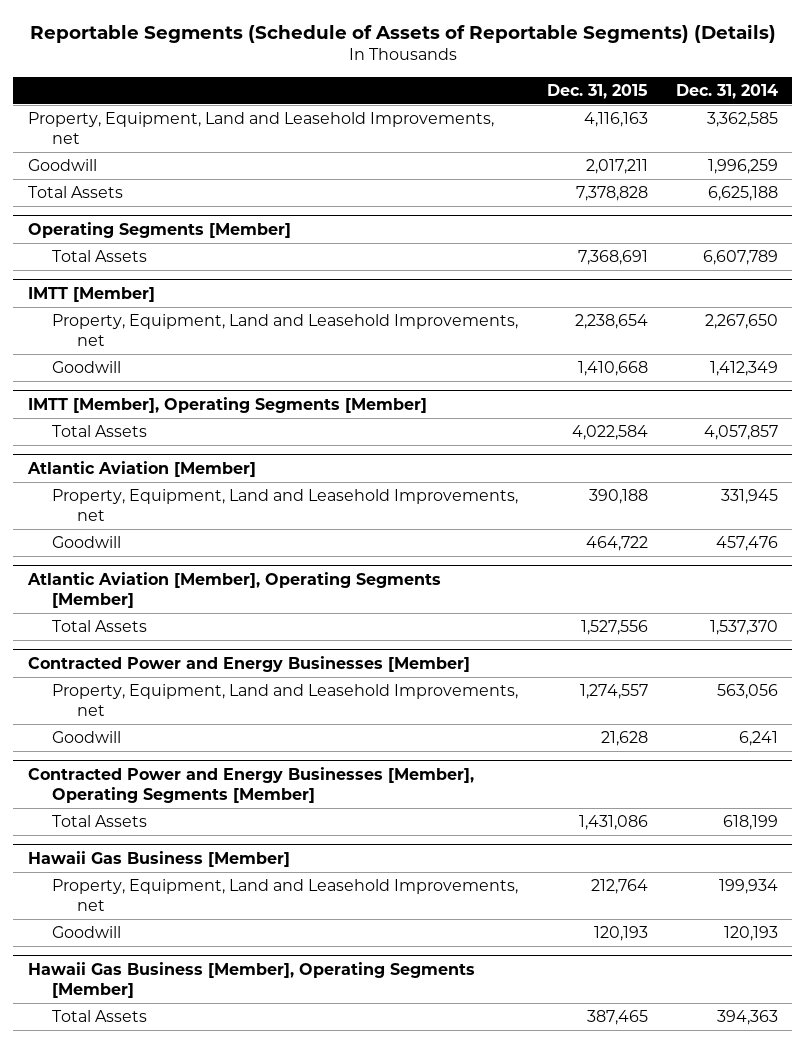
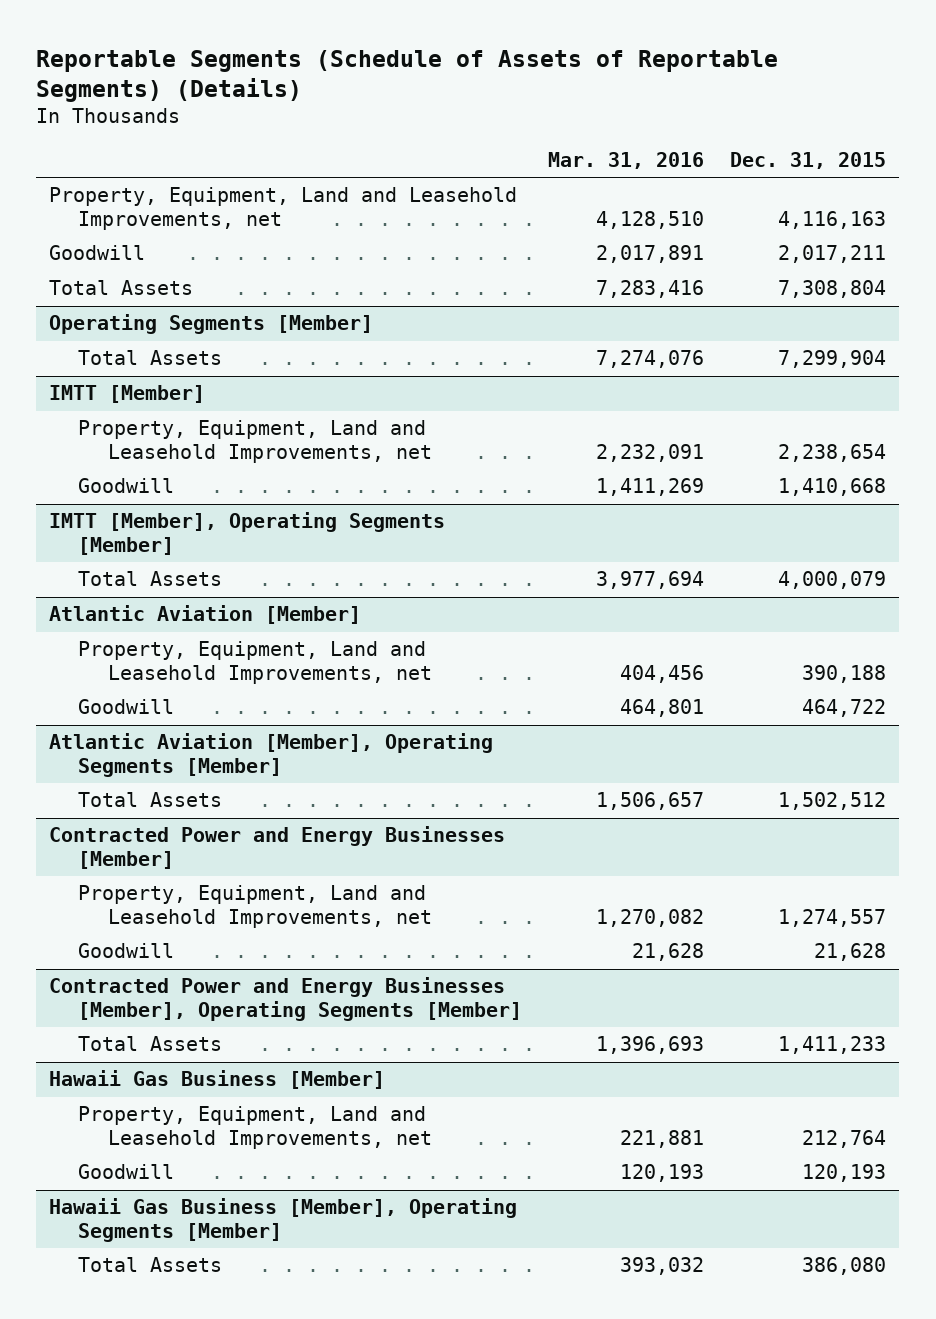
- | Dec. 31, 2015 | Dec. 31, 2014
+ | Mar. 31, 2016 | Dec. 31, 2015
- Total Assets | 7,378,828 | 6,625,188
+ Total Assets | 7,283,416 | 7,308,804
@ Operating Segments [Member]
- Total Assets | 7,368,691 | 6,607,789
+ Total Assets | 7,274,076 | 7,299,904
@ IMTT [Member], Operating Segments [Member]
- Total Assets | 4,022,584 | 4,057,857
+ Total Assets | 3,977,694 | 4,000,079
@ Atlantic Aviation [Member], Operating Segments [Member]
- Total Assets | 1,527,556 | 1,537,370
+ Total Assets | 1,506,657 | 1,502,512
@ Contracted Power and Energy Businesses [Member], Operating Segments [Member]
- Total Assets | 1,431,086 | 618,199
+ Total Assets | 1,396,693 | 1,411,233
@ Hawaii Gas Business [Member], Operating Segments [Member]
- Total Assets | 387,465 | 394,363
+ Total Assets | 393,032 | 386,080

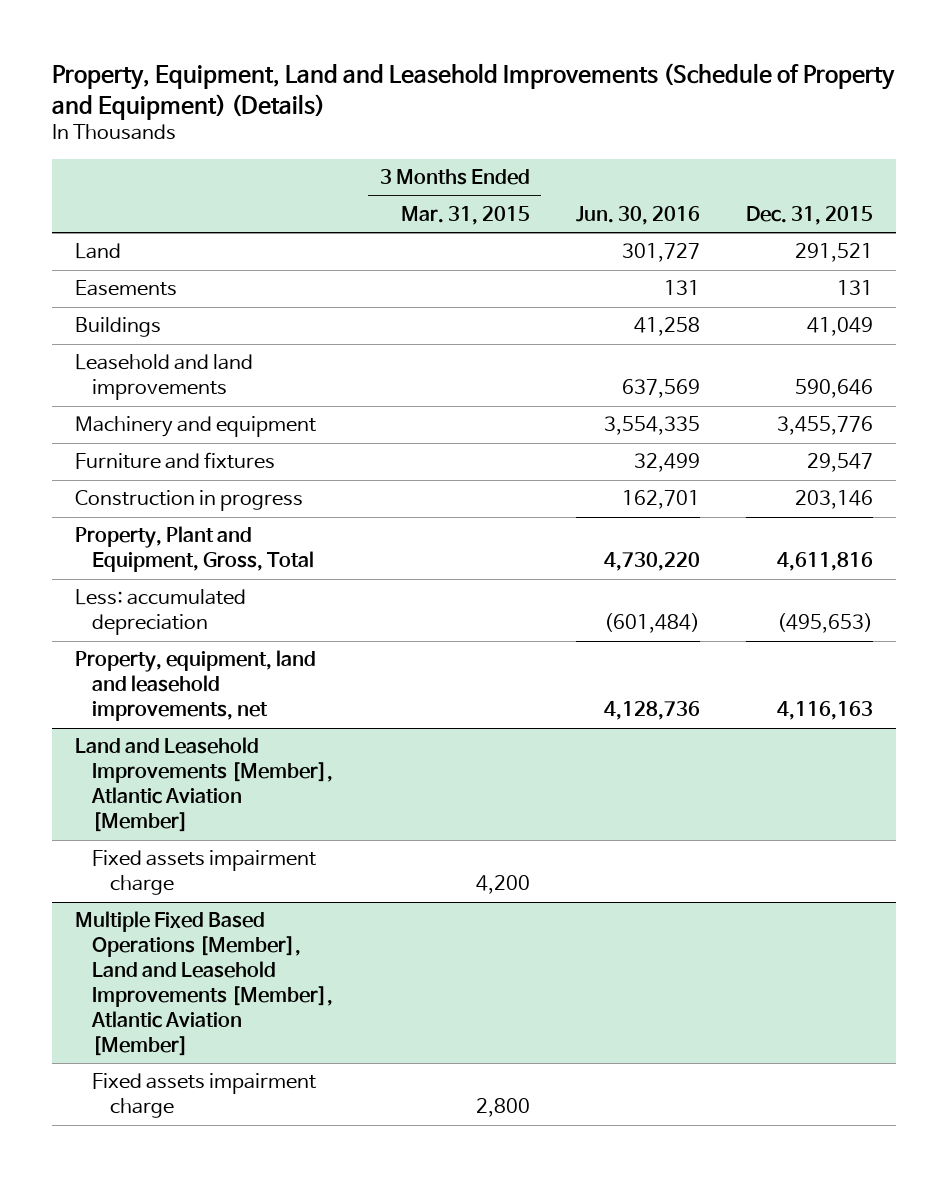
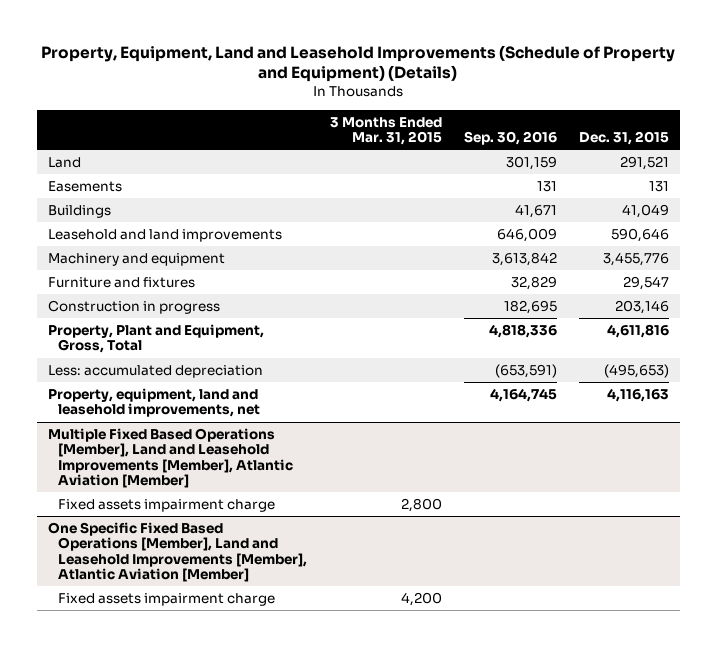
- | 3 Months Ended Mar. 31, 2015 | Jun. 30, 2016 | Dec. 31, 2015
+ | 3 Months Ended Mar. 31, 2015 | Sep. 30, 2016 | Dec. 31, 2015
- Land and Leasehold Improvements [Member], Atlantic Aviation [Member]
- Fixed assets impairment charge | 4,200 | |
+ One Specific Fixed Based Operations [Member], Land and Leasehold Improvements [Member], Atlantic Aviation [Member]
+ Fixed assets impairment charge | 4,200 | |

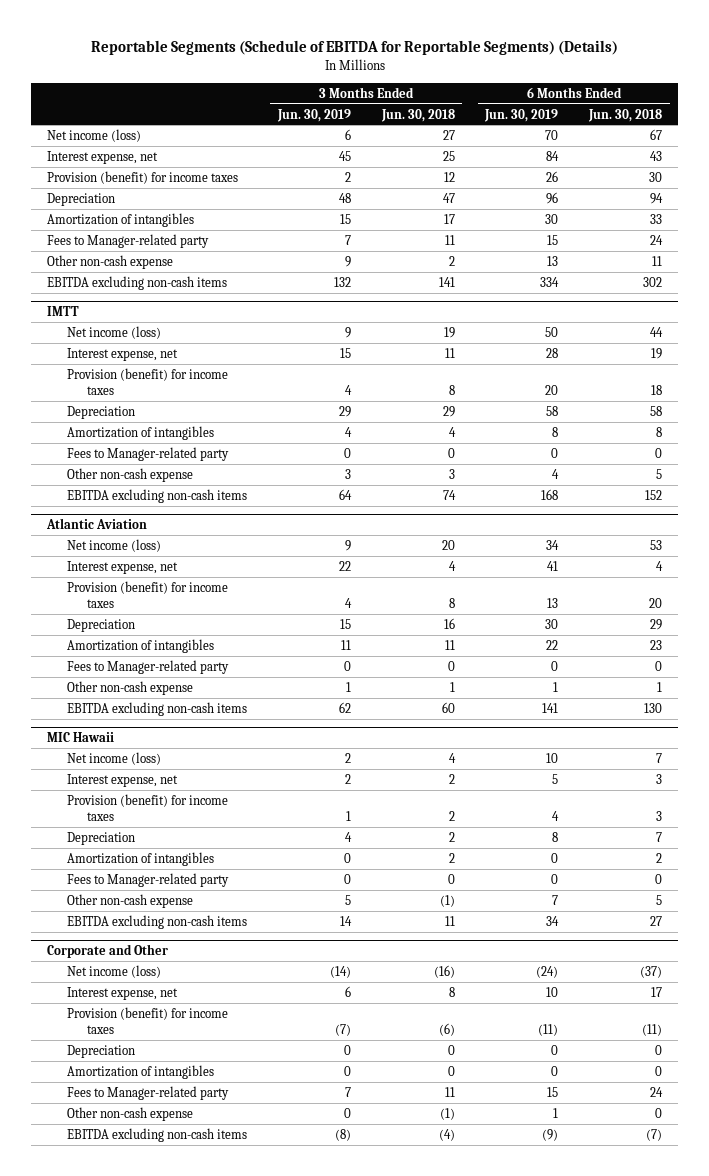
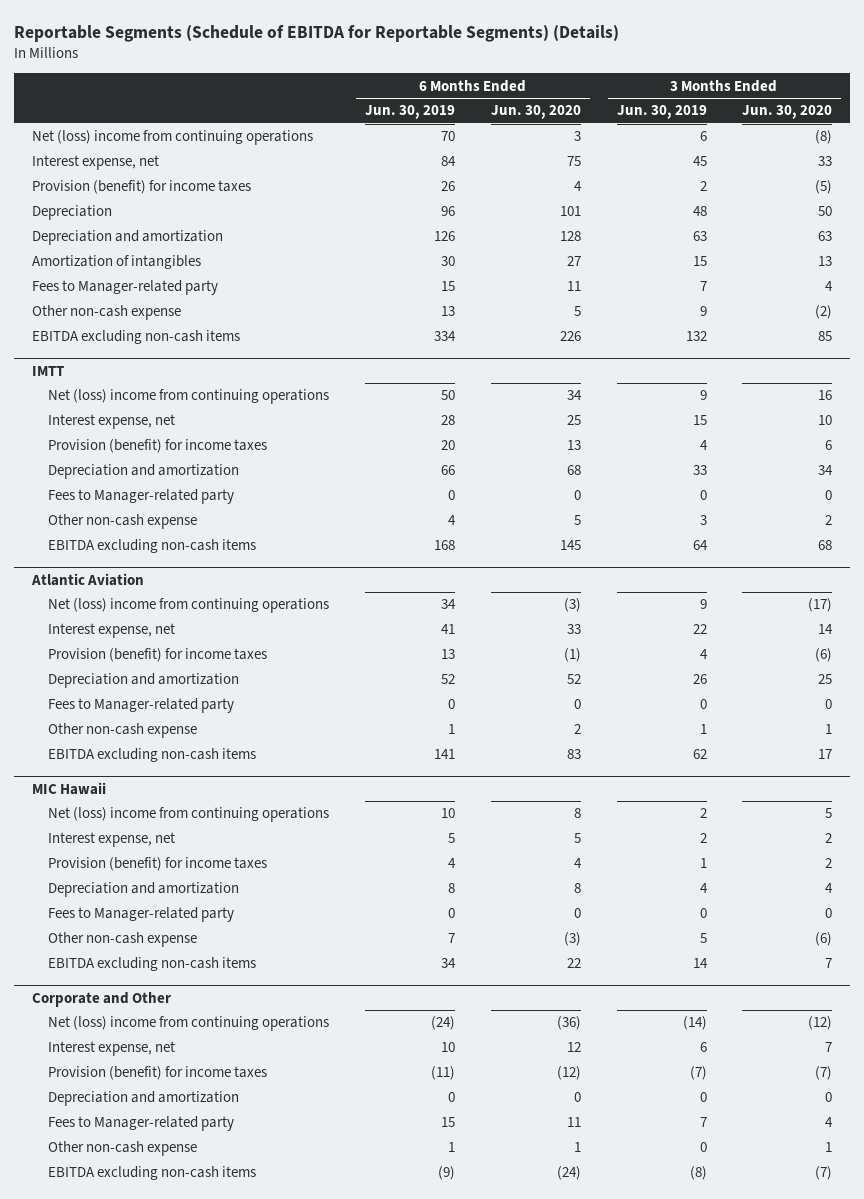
- | 3 Months Ended Jun. 30, 2019 | 3 Months Ended Jun. 30, 2018 | 6 Months Ended Jun. 30, 2019 | 6 Months Ended Jun. 30, 2018
+ | 6 Months Ended Jun. 30, 2019 | 6 Months Ended Jun. 30, 2020 | 3 Months Ended Jun. 30, 2019 | 3 Months Ended Jun. 30, 2020
- Net income (loss) | 6 | 27 | 70 | 67
+ Net (loss) income from continuing operations | 70 | 3 | 6 | (8)
+ Depreciation and amortization | 126 | 128 | 63 | 63
@ IMTT
- Net income (loss) | 9 | 19 | 50 | 44
+ Net (loss) income from continuing operations | 50 | 34 | 9 | 16
- Depreciation | 29 | 29 | 58 | 58
- Amortization of intangibles | 4 | 4 | 8 | 8
+ Depreciation and amortization | 66 | 68 | 33 | 34
@ Atlantic Aviation
- Net income (loss) | 9 | 20 | 34 | 53
+ Net (loss) income from continuing operations | 34 | (3) | 9 | (17)
- Depreciation | 15 | 16 | 30 | 29
- Amortization of intangibles | 11 | 11 | 22 | 23
+ Depreciation and amortization | 52 | 52 | 26 | 25
@ MIC Hawaii
- Net income (loss) | 2 | 4 | 10 | 7
+ Net (loss) income from continuing operations | 10 | 8 | 2 | 5
- Depreciation | 4 | 2 | 8 | 7
- Amortization of intangibles | 0 | 2 | 0 | 2
+ Depreciation and amortization | 8 | 8 | 4 | 4
@ Corporate and Other
- Net income (loss) | (14) | (16) | (24) | (37)
+ Net (loss) income from continuing operations | (24) | (36) | (14) | (12)
- Depreciation | 0 | 0 | 0 | 0
- Amortization of intangibles | 0 | 0 | 0 | 0
+ Depreciation and amortization | 0 | 0 | 0 | 0

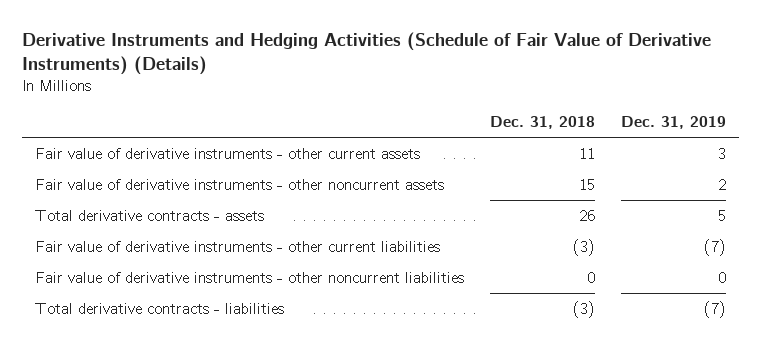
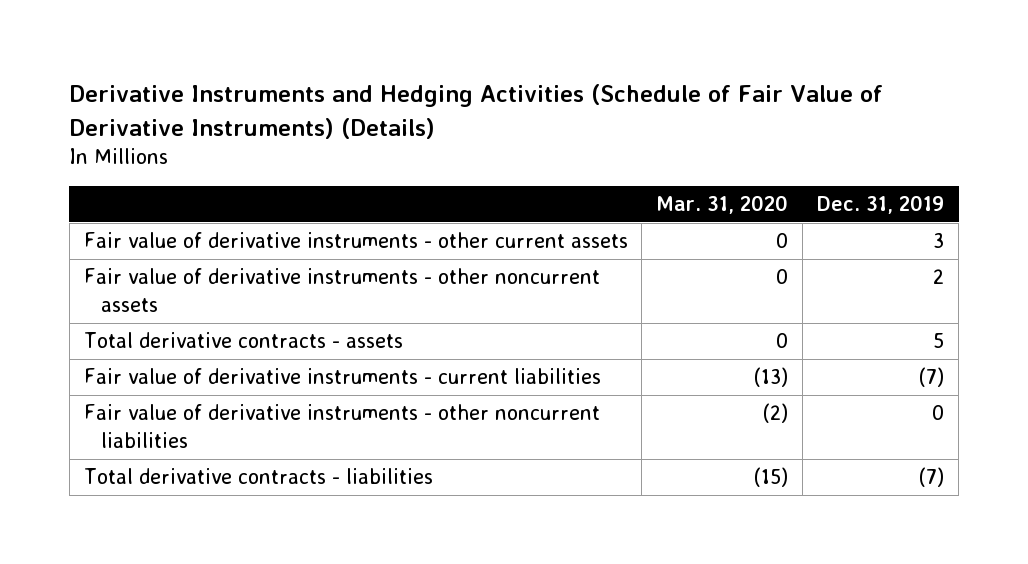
- | Dec. 31, 2018 | Dec. 31, 2019
+ | Mar. 31, 2020 | Dec. 31, 2019
- Fair value of derivative instruments - other current liabilities | (3) | (7)
+ Fair value of derivative instruments - current liabilities | (13) | (7)

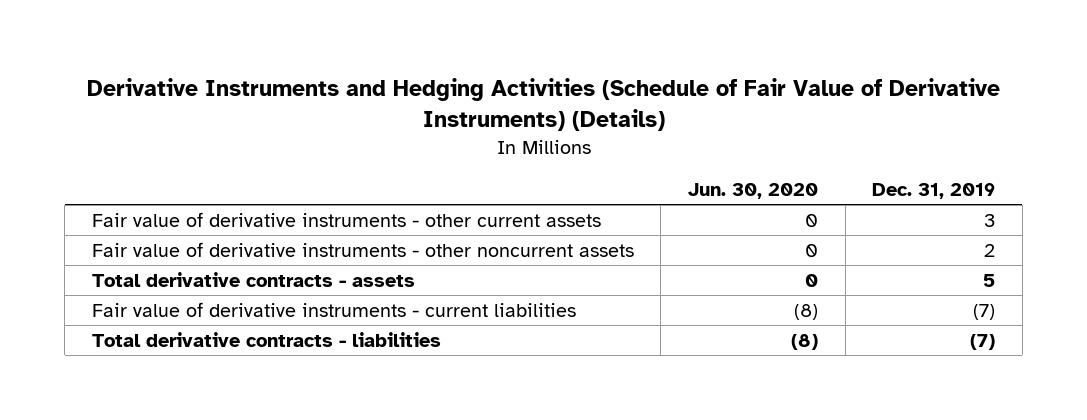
- | Mar. 31, 2020 | Dec. 31, 2019
+ | Jun. 30, 2020 | Dec. 31, 2019
- Fair value of derivative instruments - other noncurrent liabilities | (2) | 0

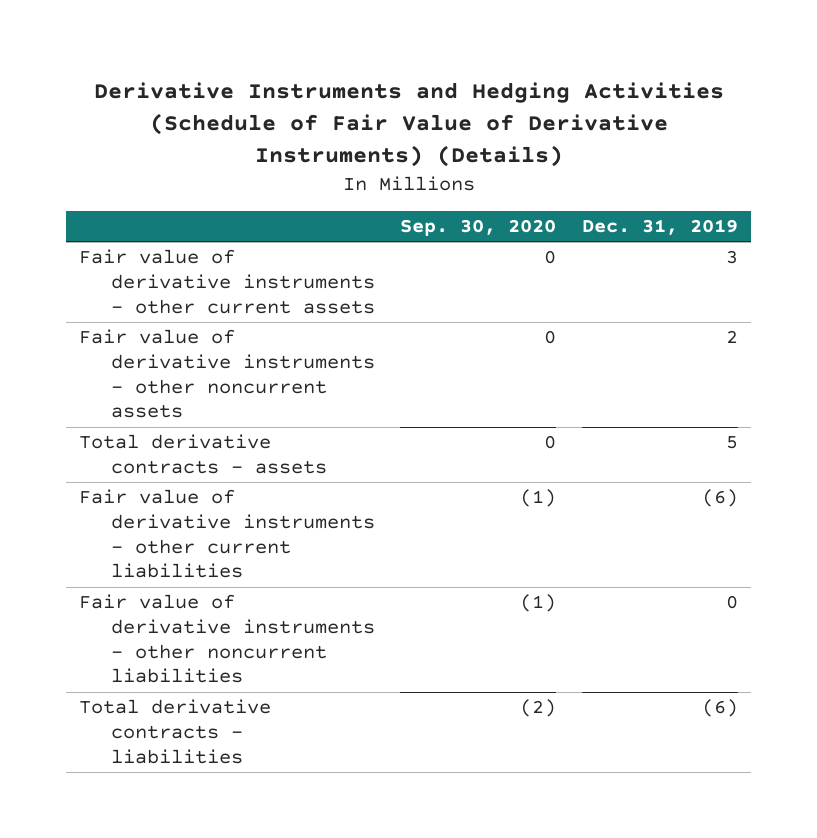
- | Jun. 30, 2020 | Dec. 31, 2019
+ | Sep. 30, 2020 | Dec. 31, 2019
- Fair value of derivative instruments - current liabilities | (8) | (7)
- Total derivative contracts - liabilities | (8) | (7)
+ Fair value of derivative instruments - other current liabilities | (1) | (6)
+ Fair value of derivative instruments - other noncurrent liabilities | (1) | 0
+ Total derivative contracts - liabilities | (2) | (6)

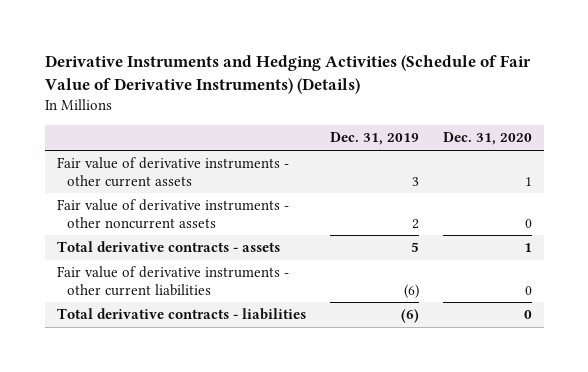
- | Sep. 30, 2020 | Dec. 31, 2019
+ | Dec. 31, 2019 | Dec. 31, 2020
- Fair value of derivative instruments - other noncurrent liabilities | (1) | 0

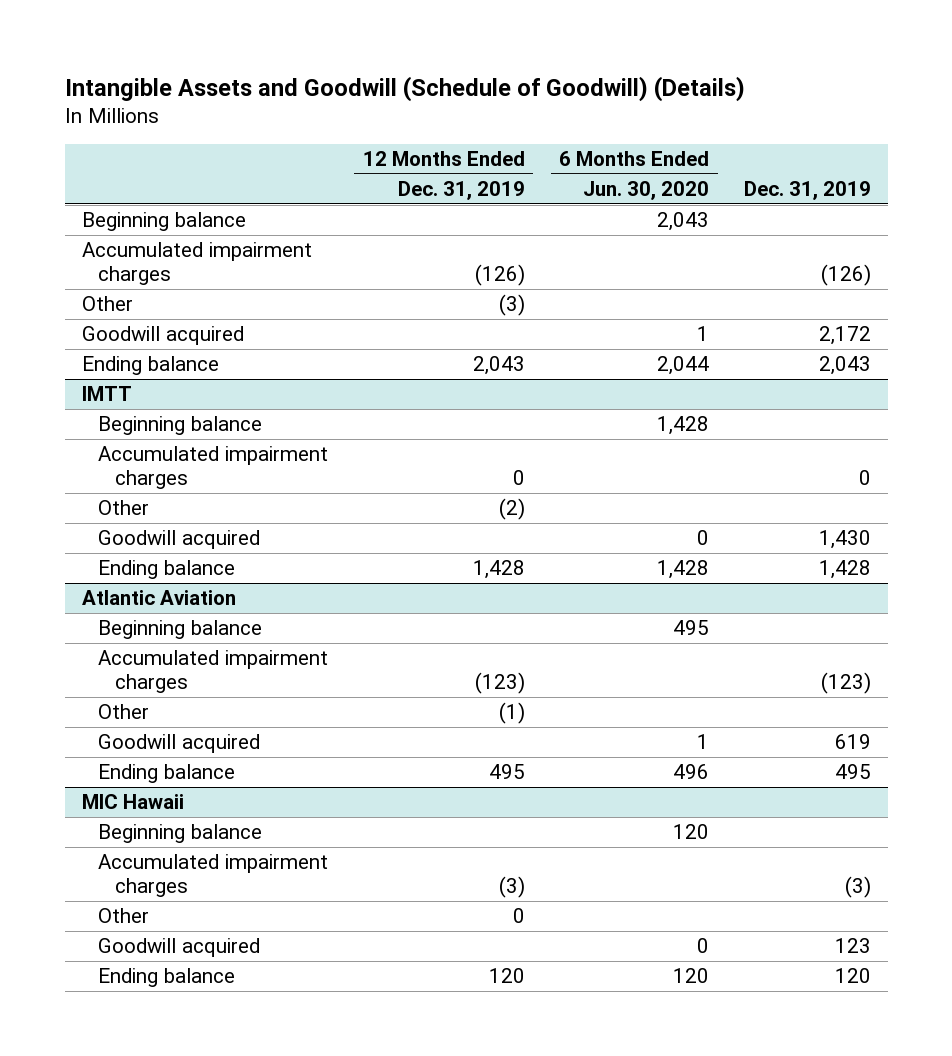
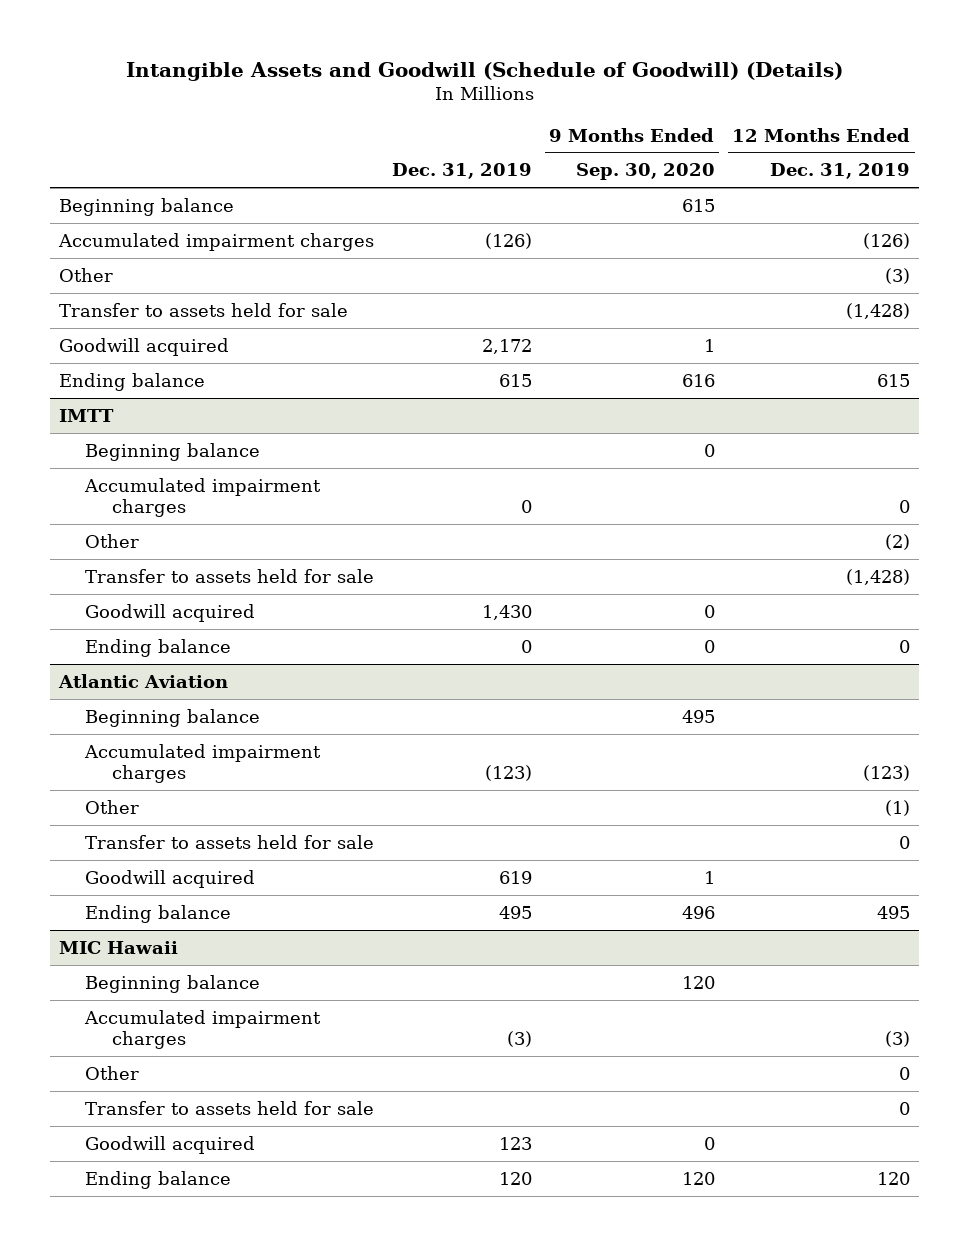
- | 12 Months Ended Dec. 31, 2019 | 6 Months Ended Jun. 30, 2020 | Dec. 31, 2019
+ | Dec. 31, 2019 | 9 Months Ended Sep. 30, 2020 | 12 Months Ended Dec. 31, 2019
+ Transfer to assets held for sale | | | (1,428)
- Ending balance | 2,043 | 2,044 | 2,043
+ Ending balance | 615 | 616 | 615
@ IMTT
+ Transfer to assets held for sale | | | (1,428)
- Ending balance | 1,428 | 1,428 | 1,428
+ Ending balance | 0 | 0 | 0
@ Atlantic Aviation
+ Transfer to assets held for sale | | | 0
@ MIC Hawaii
+ Transfer to assets held for sale | | | 0

